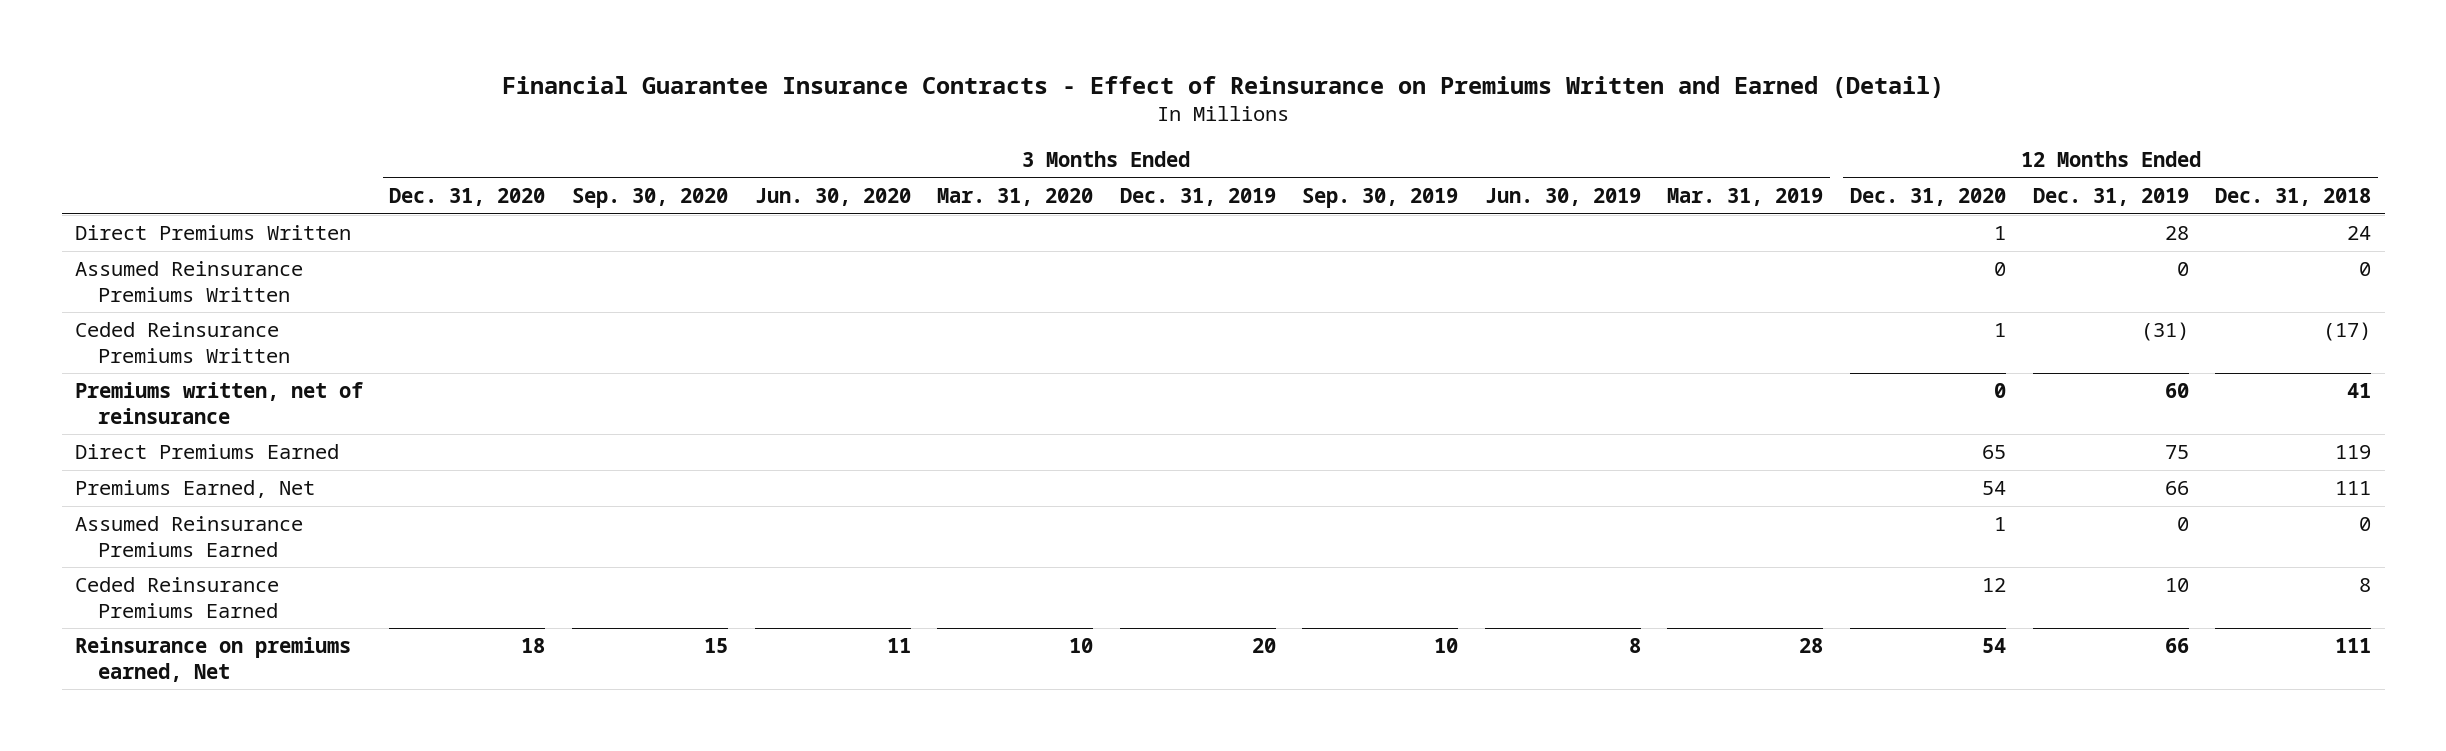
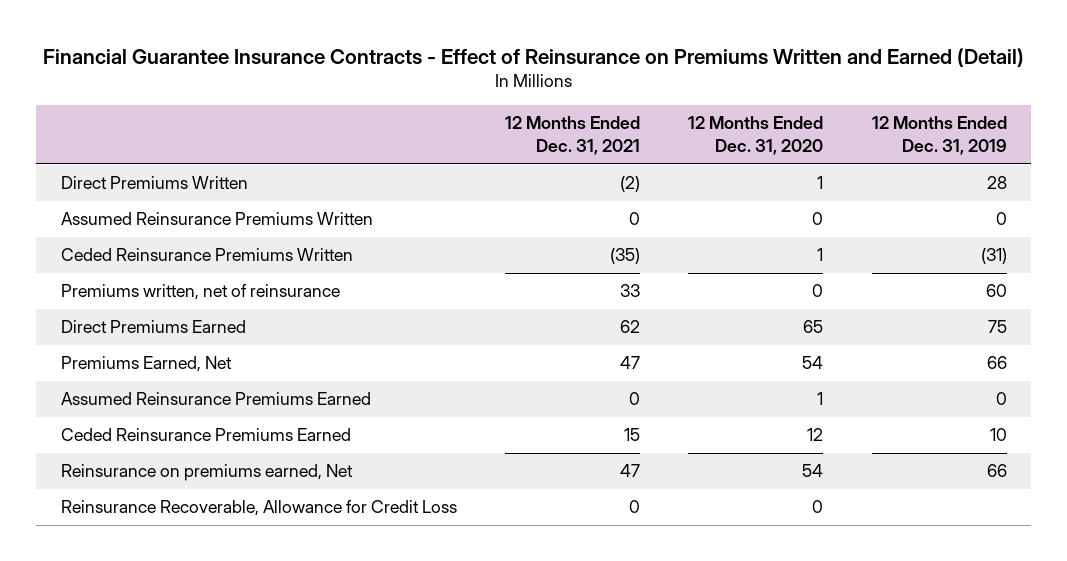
- | 3 Months Ended Dec. 31, 2020 | 3 Months Ended Sep. 30, 2020 | 3 Months Ended Jun. 30, 2020 | 3 Months Ended Mar. 31, 2020 | 3 Months Ended Dec. 31, 2019 | 3 Months Ended Sep. 30, 2019 | 3 Months Ended Jun. 30, 2019 | 3 Months Ended Mar. 31, 2019 | 12 Months Ended Dec. 31, 2020 | 12 Months Ended Dec. 31, 2019 | 12 Months Ended Dec. 31, 2018
+ | 12 Months Ended Dec. 31, 2021 | 12 Months Ended Dec. 31, 2020 | 12 Months Ended Dec. 31, 2019
+ Reinsurance Recoverable, Allowance for Credit Loss | 0 | 0 |

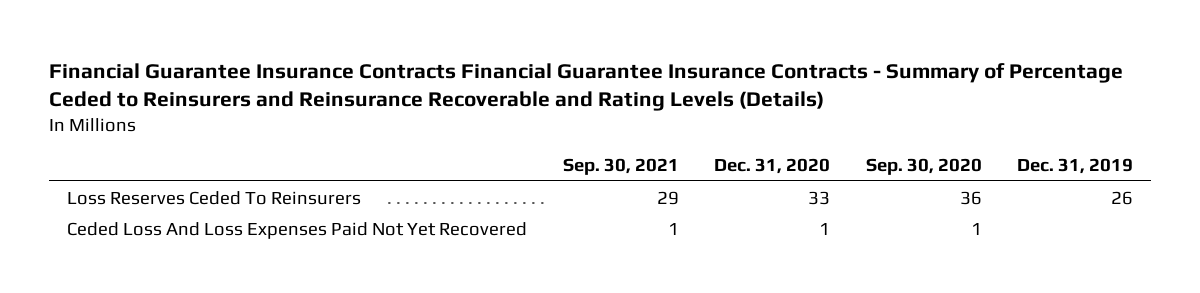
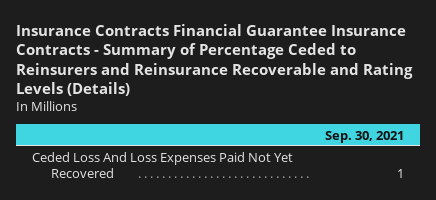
- Financial Guarantee Insurance Contracts Financial Guarantee Insurance Contracts - Summary of Percentage Ceded to Reinsurers and Reinsurance Recoverable and Rating Levels (Details)
+ Insurance Contracts Financial Guarantee Insurance Contracts - Summary of Percentage Ceded to Reinsurers and Reinsurance Recoverable and Rating Levels (Details)
- | Sep. 30, 2021 | Dec. 31, 2020 | Sep. 30, 2020 | Dec. 31, 2019
+ | Sep. 30, 2021
- Loss Reserves Ceded To Reinsurers | 29 | 33 | 36 | 26

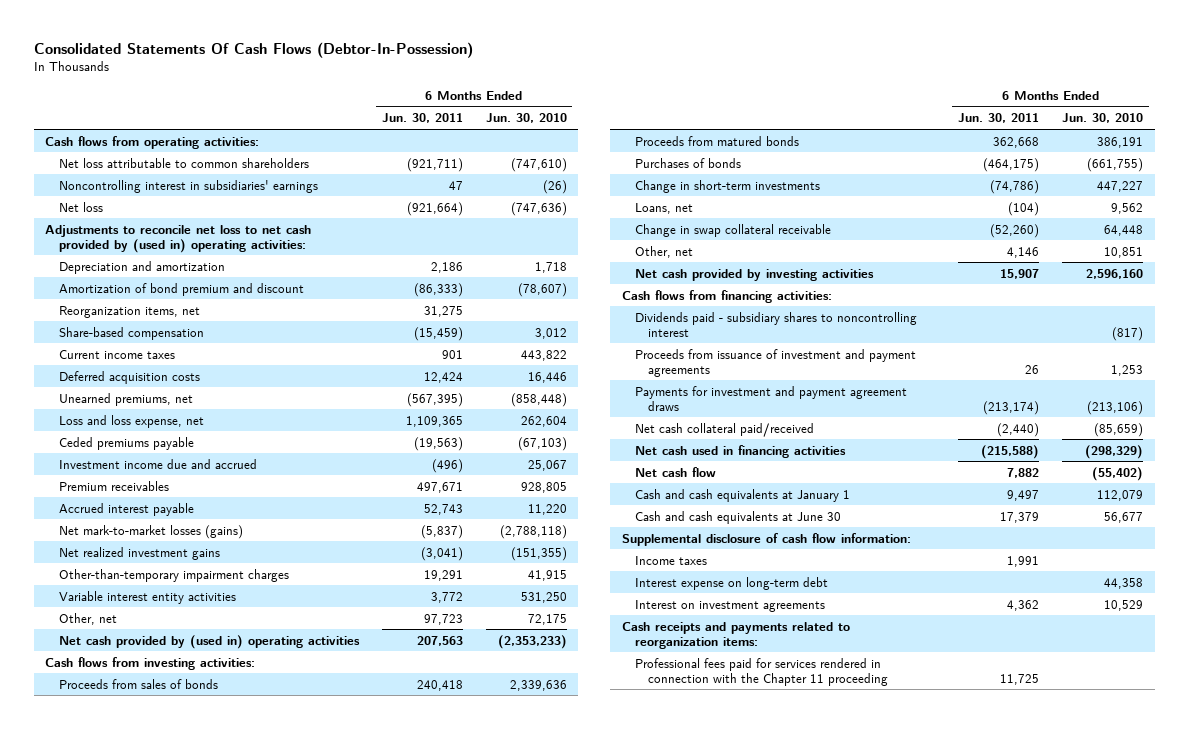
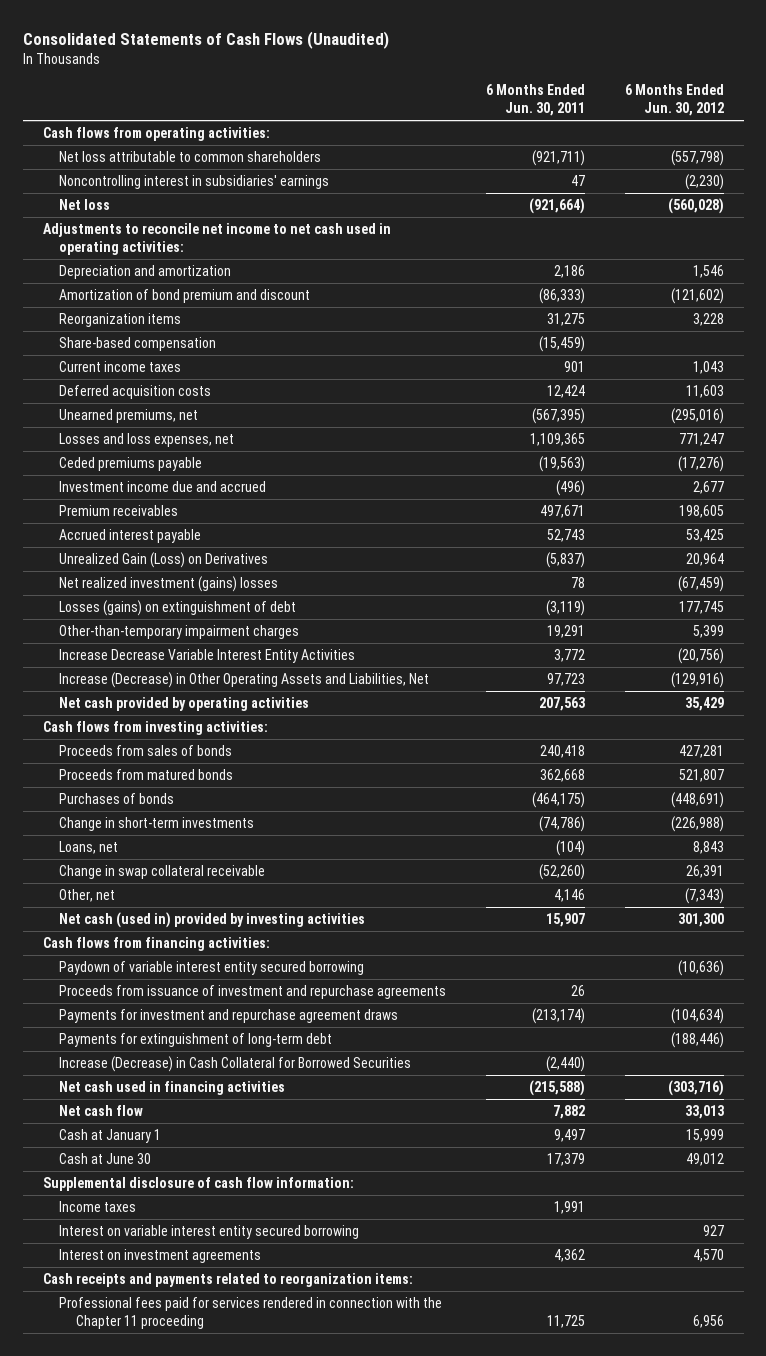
- Consolidated Statements Of Cash Flows (Debtor-In-Possession)
+ Consolidated Statements of Cash Flows (Unaudited)
- | 6 Months Ended Jun. 30, 2011 | 6 Months Ended Jun. 30, 2010
+ | 6 Months Ended Jun. 30, 2011 | 6 Months Ended Jun. 30, 2012
- Adjustments to reconcile net loss to net cash provided by (used in) operating activities:
+ Adjustments to reconcile net income to net cash used in operating activities:
- Reorganization items, net | 31,275 |
+ Reorganization items | 31,275 | 3,228
- Loss and loss expense, net | 1,109,365 | 262,604
+ Losses and loss expenses, net | 1,109,365 | 771,247
- Net mark-to-market losses (gains) | (5,837) | (2,788,118)
- Net realized investment gains | (3,041) | (151,355)
+ Unrealized Gain (Loss) on Derivatives | (5,837) | 20,964
+ Net realized investment (gains) losses | 78 | (67,459)
+ Losses (gains) on extinguishment of debt | (3,119) | 177,745
- Variable interest entity activities | 3,772 | 531,250
- Other, net | 97,723 | 72,175
- Net cash provided by (used in) operating activities | 207,563 | (2,353,233)
+ Increase Decrease Variable Interest Entity Activities | 3,772 | (20,756)
+ Increase (Decrease) in Other Operating Assets and Liabilities, Net | 97,723 | (129,916)
+ Net cash provided by operating activities | 207,563 | 35,429
- Net cash provided by investing activities | 15,907 | 2,596,160
+ Net cash (used in) provided by investing activities | 15,907 | 301,300
- Dividends paid - subsidiary shares to noncontrolling interest | | (817)
- Proceeds from issuance of investment and payment agreements | 26 | 1,253
- Payments for investment and payment agreement draws | (213,174) | (213,106)
- Net cash collateral paid/received | (2,440) | (85,659)
+ Paydown of variable interest entity secured borrowing | | (10,636)
+ Proceeds from issuance of investment and repurchase agreements | 26 |
+ Payments for investment and repurchase agreement draws | (213,174) | (104,634)
+ Payments for extinguishment of long-term debt | | (188,446)
+ Increase (Decrease) in Cash Collateral for Borrowed Securities | (2,440) |
- Cash and cash equivalents at January 1 | 9,497 | 112,079
- Cash and cash equivalents at June 30 | 17,379 | 56,677
+ Cash at January 1 | 9,497 | 15,999
+ Cash at June 30 | 17,379 | 49,012
- Interest expense on long-term debt | | 44,358
+ Interest on variable interest entity secured borrowing | | 927

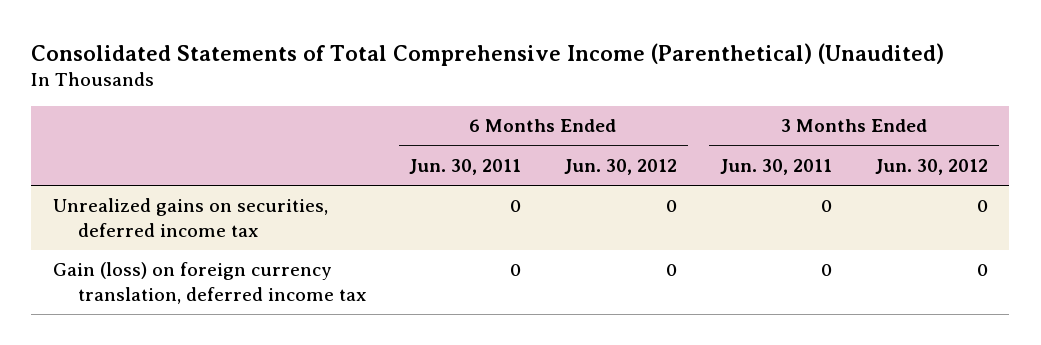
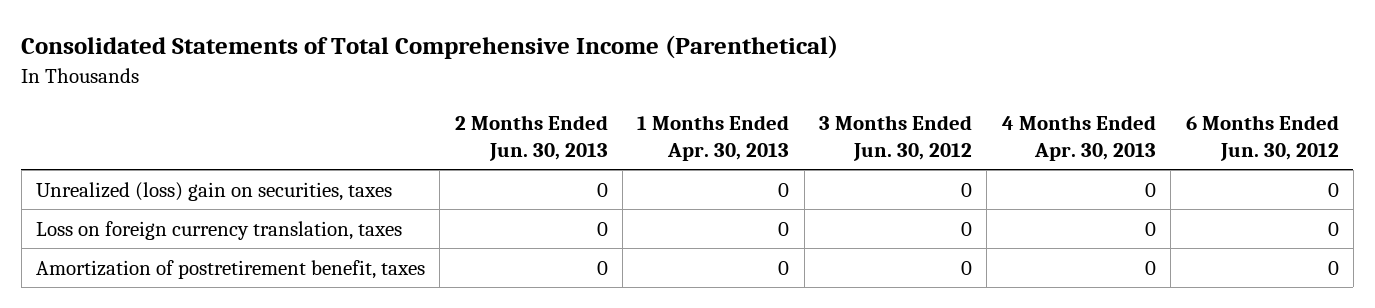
- Consolidated Statements of Total Comprehensive Income (Parenthetical) (Unaudited)
+ Consolidated Statements of Total Comprehensive Income (Parenthetical)
- | 6 Months Ended Jun. 30, 2011 | 6 Months Ended Jun. 30, 2012 | 3 Months Ended Jun. 30, 2011 | 3 Months Ended Jun. 30, 2012
+ | 2 Months Ended Jun. 30, 2013 | 1 Months Ended Apr. 30, 2013 | 3 Months Ended Jun. 30, 2012 | 4 Months Ended Apr. 30, 2013 | 6 Months Ended Jun. 30, 2012
- Unrealized gains on securities, deferred income tax | 0 | 0 | 0 | 0
- Gain (loss) on foreign currency translation, deferred income tax | 0 | 0 | 0 | 0
+ Unrealized (loss) gain on securities, taxes | 0 | 0 | 0 | 0 | 0
+ Loss on foreign currency translation, taxes | 0 | 0 | 0 | 0 | 0
+ Amortization of postretirement benefit, taxes | 0 | 0 | 0 | 0 | 0

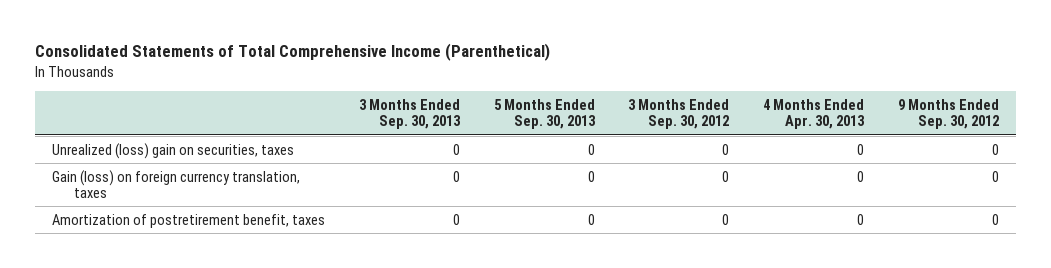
- | 2 Months Ended Jun. 30, 2013 | 1 Months Ended Apr. 30, 2013 | 3 Months Ended Jun. 30, 2012 | 4 Months Ended Apr. 30, 2013 | 6 Months Ended Jun. 30, 2012
+ | 3 Months Ended Sep. 30, 2013 | 5 Months Ended Sep. 30, 2013 | 3 Months Ended Sep. 30, 2012 | 4 Months Ended Apr. 30, 2013 | 9 Months Ended Sep. 30, 2012
- Loss on foreign currency translation, taxes | 0 | 0 | 0 | 0 | 0
+ Gain (loss) on foreign currency translation, taxes | 0 | 0 | 0 | 0 | 0

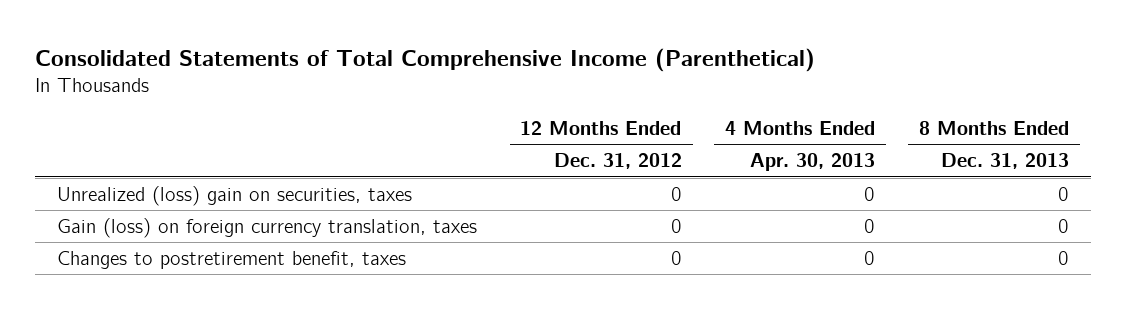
- | 3 Months Ended Sep. 30, 2013 | 5 Months Ended Sep. 30, 2013 | 3 Months Ended Sep. 30, 2012 | 4 Months Ended Apr. 30, 2013 | 9 Months Ended Sep. 30, 2012
+ | 12 Months Ended Dec. 31, 2012 | 4 Months Ended Apr. 30, 2013 | 8 Months Ended Dec. 31, 2013
- Amortization of postretirement benefit, taxes | 0 | 0 | 0 | 0 | 0
+ Changes to postretirement benefit, taxes | 0 | 0 | 0

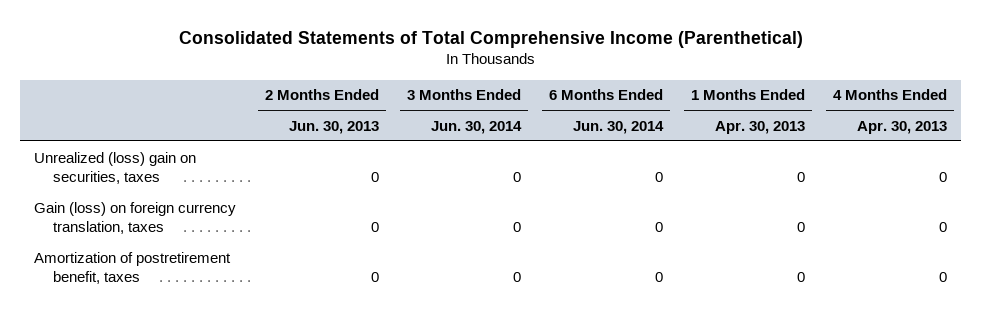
- | 12 Months Ended Dec. 31, 2012 | 4 Months Ended Apr. 30, 2013 | 8 Months Ended Dec. 31, 2013
+ | 2 Months Ended Jun. 30, 2013 | 3 Months Ended Jun. 30, 2014 | 6 Months Ended Jun. 30, 2014 | 1 Months Ended Apr. 30, 2013 | 4 Months Ended Apr. 30, 2013
- Changes to postretirement benefit, taxes | 0 | 0 | 0
+ Amortization of postretirement benefit, taxes | 0 | 0 | 0 | 0 | 0

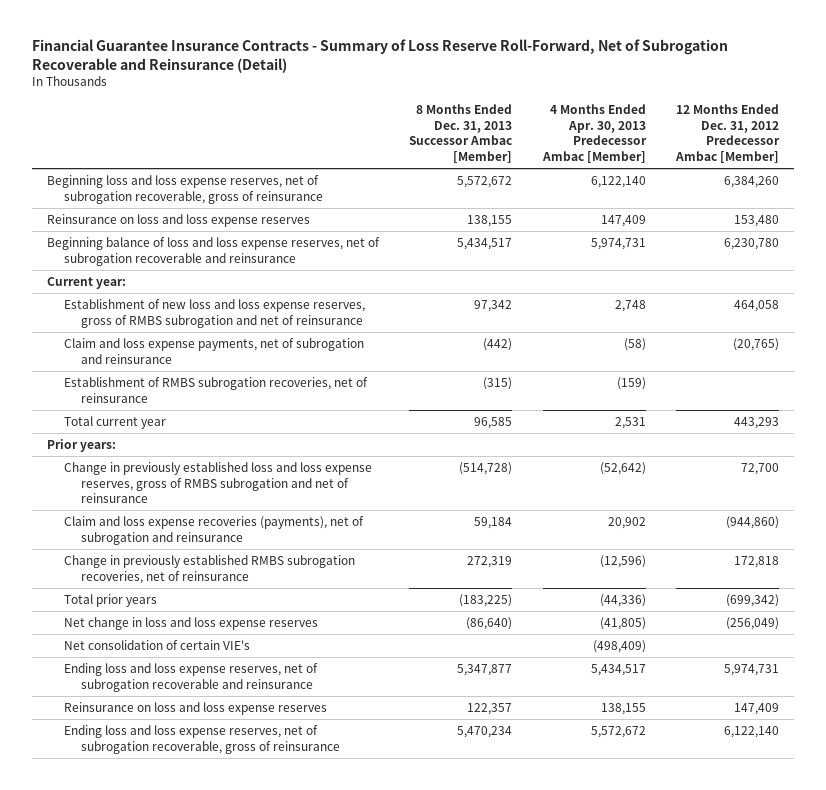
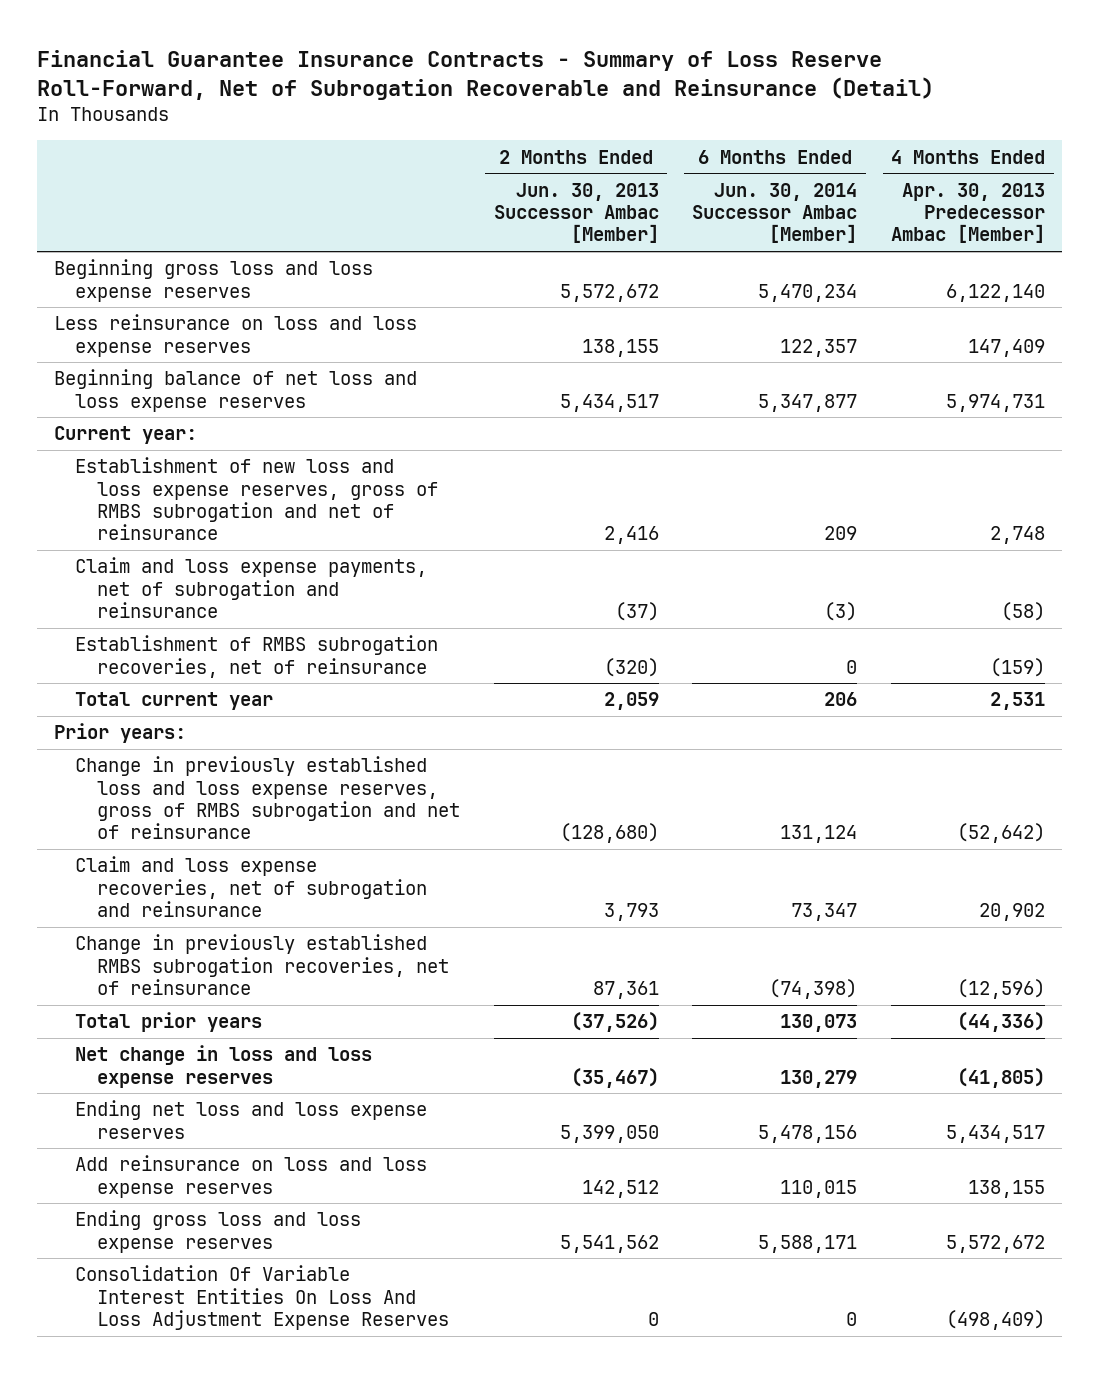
- | 8 Months Ended Dec. 31, 2013 Successor Ambac [Member] | 4 Months Ended Apr. 30, 2013 Predecessor Ambac [Member] | 12 Months Ended Dec. 31, 2012 Predecessor Ambac [Member]
+ | 2 Months Ended Jun. 30, 2013 Successor Ambac [Member] | 6 Months Ended Jun. 30, 2014 Successor Ambac [Member] | 4 Months Ended Apr. 30, 2013 Predecessor Ambac [Member]
- Beginning loss and loss expense reserves, net of subrogation recoverable, gross of reinsurance | 5,572,672 | 6,122,140 | 6,384,260
- Reinsurance on loss and loss expense reserves | 138,155 | 147,409 | 153,480
- Beginning balance of loss and loss expense reserves, net of subrogation recoverable and reinsurance | 5,434,517 | 5,974,731 | 6,230,780
+ Beginning gross loss and loss expense reserves | 5,572,672 | 5,470,234 | 6,122,140
+ Less reinsurance on loss and loss expense reserves | 138,155 | 122,357 | 147,409
+ Beginning balance of net loss and loss expense reserves | 5,434,517 | 5,347,877 | 5,974,731
- Claim and loss expense recoveries (payments), net of subrogation and reinsurance | 59,184 | 20,902 | (944,860)
+ Claim and loss expense recoveries, net of subrogation and reinsurance | 3,793 | 73,347 | 20,902
- Net consolidation of certain VIE's | | (498,409) |
- Ending loss and loss expense reserves, net of subrogation recoverable and reinsurance | 5,347,877 | 5,434,517 | 5,974,731
- Reinsurance on loss and loss expense reserves | 122,357 | 138,155 | 147,409
- Ending loss and loss expense reserves, net of subrogation recoverable, gross of reinsurance | 5,470,234 | 5,572,672 | 6,122,140
+ Ending net loss and loss expense reserves | 5,399,050 | 5,478,156 | 5,434,517
+ Add reinsurance on loss and loss expense reserves | 142,512 | 110,015 | 138,155
+ Ending gross loss and loss expense reserves | 5,541,562 | 5,588,171 | 5,572,672
+ Consolidation Of Variable Interest Entities On Loss And Loss Adjustment Expense Reserves | 0 | 0 | (498,409)

